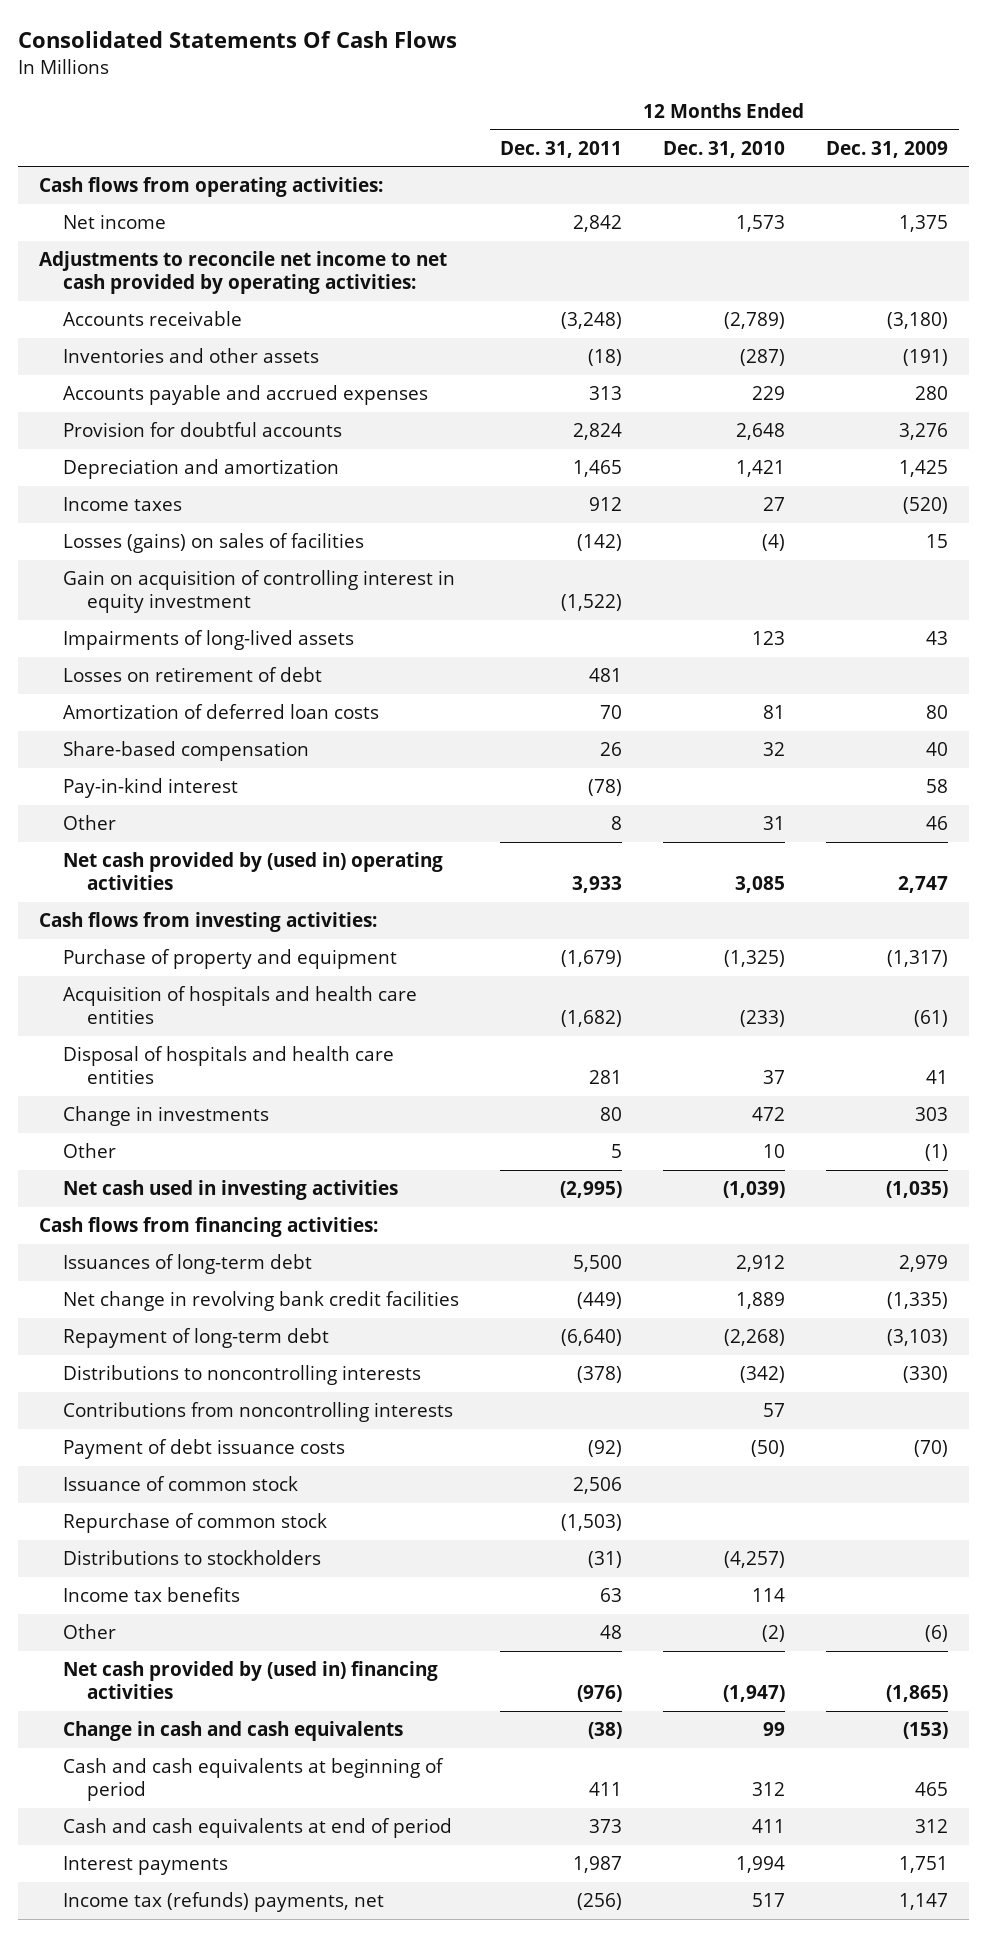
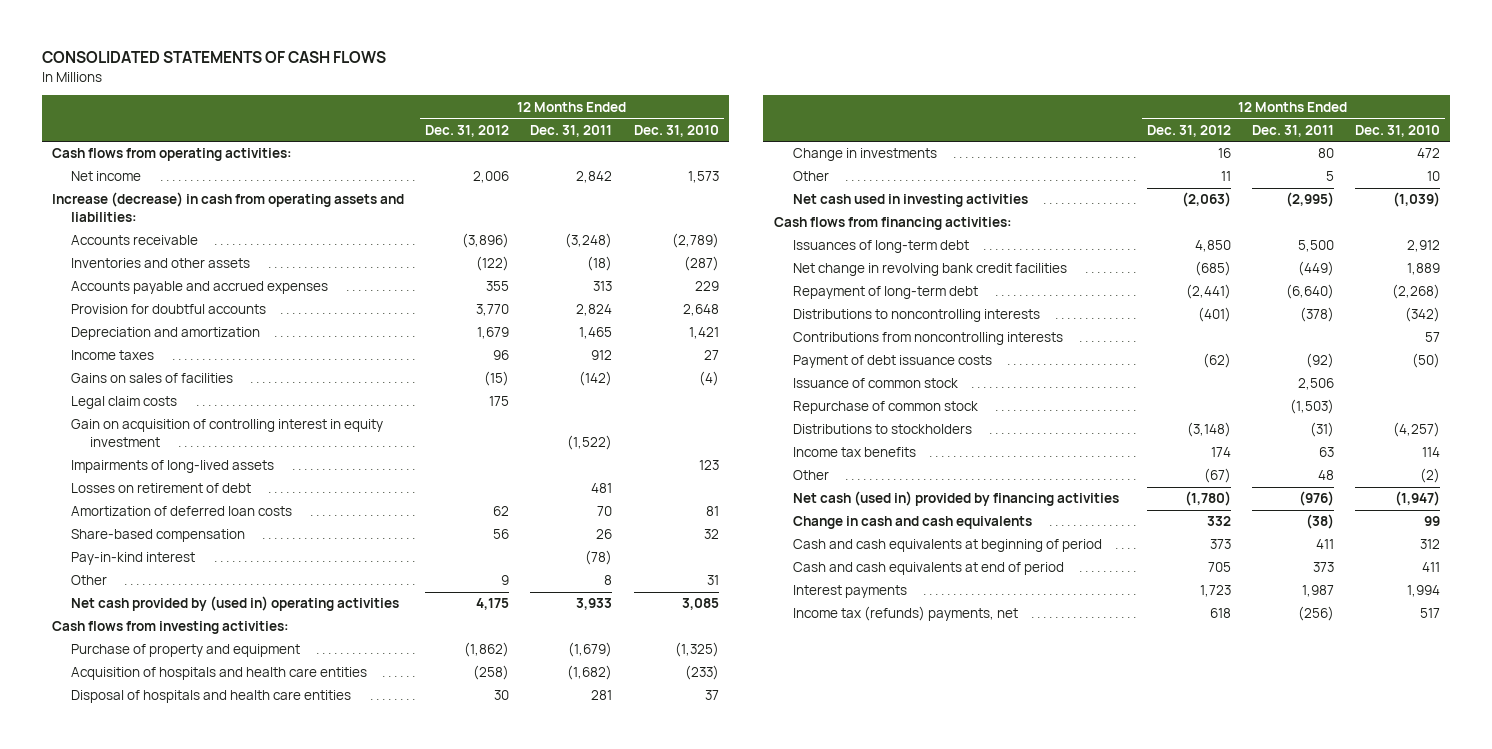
- Consolidated Statements Of Cash Flows
+ CONSOLIDATED STATEMENTS OF CASH FLOWS
- | 12 Months Ended Dec. 31, 2011 | 12 Months Ended Dec. 31, 2010 | 12 Months Ended Dec. 31, 2009
+ | 12 Months Ended Dec. 31, 2012 | 12 Months Ended Dec. 31, 2011 | 12 Months Ended Dec. 31, 2010
- Adjustments to reconcile net income to net cash provided by operating activities:
+ Increase (decrease) in cash from operating assets and liabilities:
- Losses (gains) on sales of facilities | (142) | (4) | 15
+ Gains on sales of facilities | (15) | (142) | (4)
+ Legal claim costs | 175 | |
- Net cash provided by (used in) financing activities | (976) | (1,947) | (1,865)
+ Net cash (used in) provided by financing activities | (1,780) | (976) | (1,947)

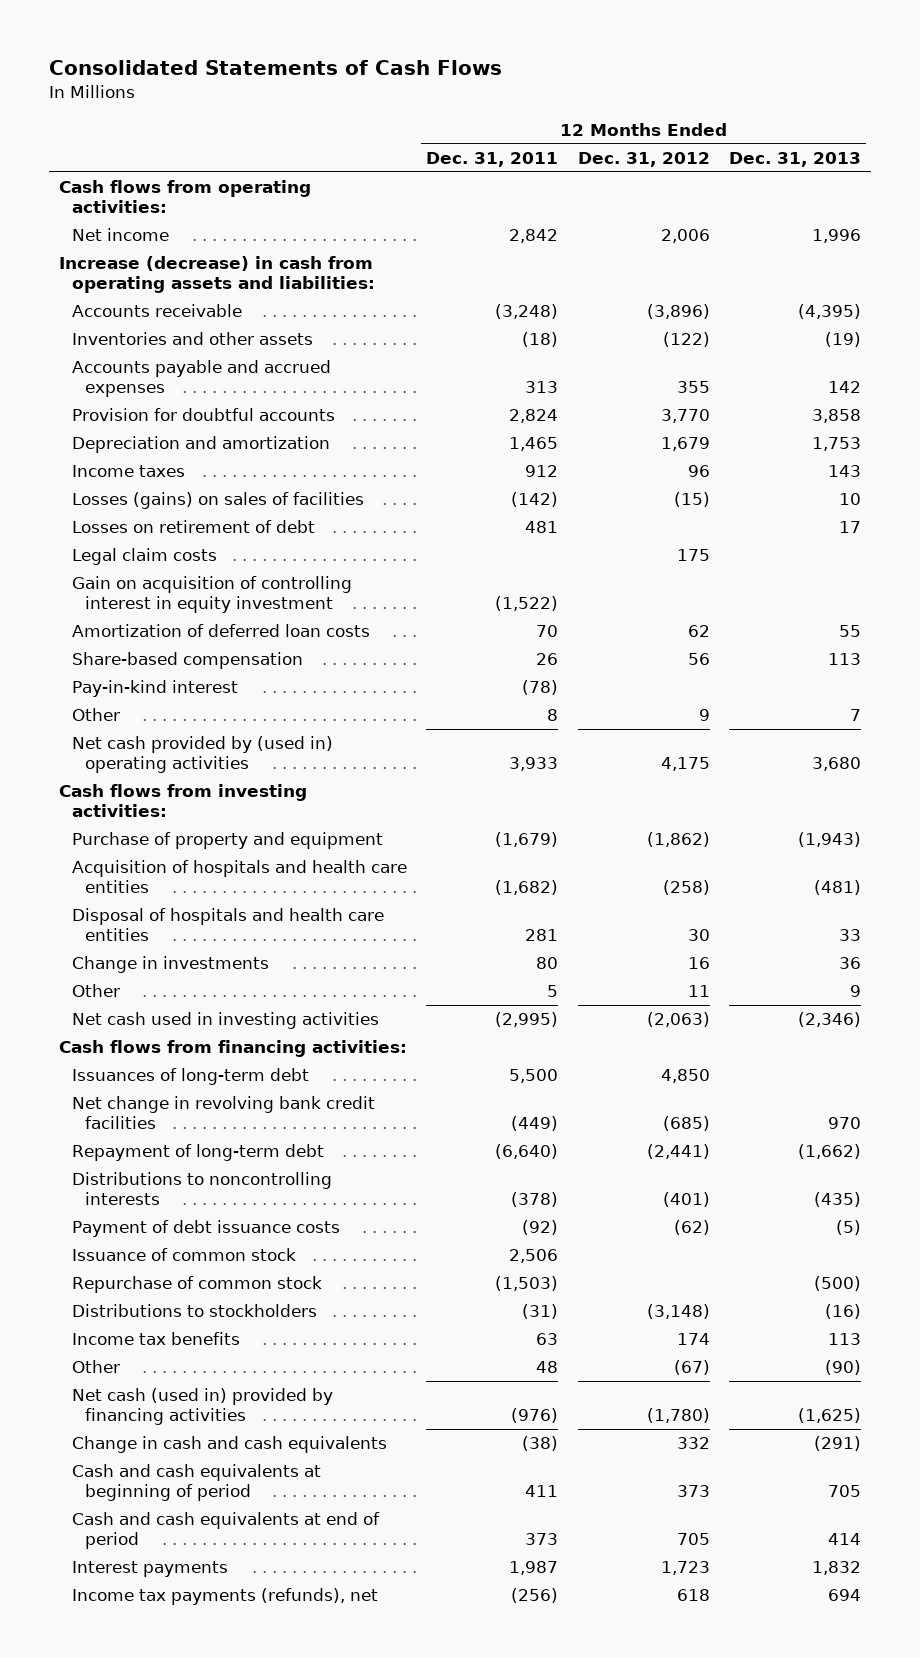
- CONSOLIDATED STATEMENTS OF CASH FLOWS
+ Consolidated Statements of Cash Flows
- | 12 Months Ended Dec. 31, 2012 | 12 Months Ended Dec. 31, 2011 | 12 Months Ended Dec. 31, 2010
+ | 12 Months Ended Dec. 31, 2011 | 12 Months Ended Dec. 31, 2012 | 12 Months Ended Dec. 31, 2013
- Gains on sales of facilities | (15) | (142) | (4)
+ Losses (gains) on sales of facilities | (142) | (15) | 10
moved up: Losses on retirement of debt | 481 | | 17
- Impairments of long-lived assets | | | 123
- Contributions from noncontrolling interests | | | 57
- Income tax (refunds) payments, net | 618 | (256) | 517
+ Income tax payments (refunds), net | (256) | 618 | 694

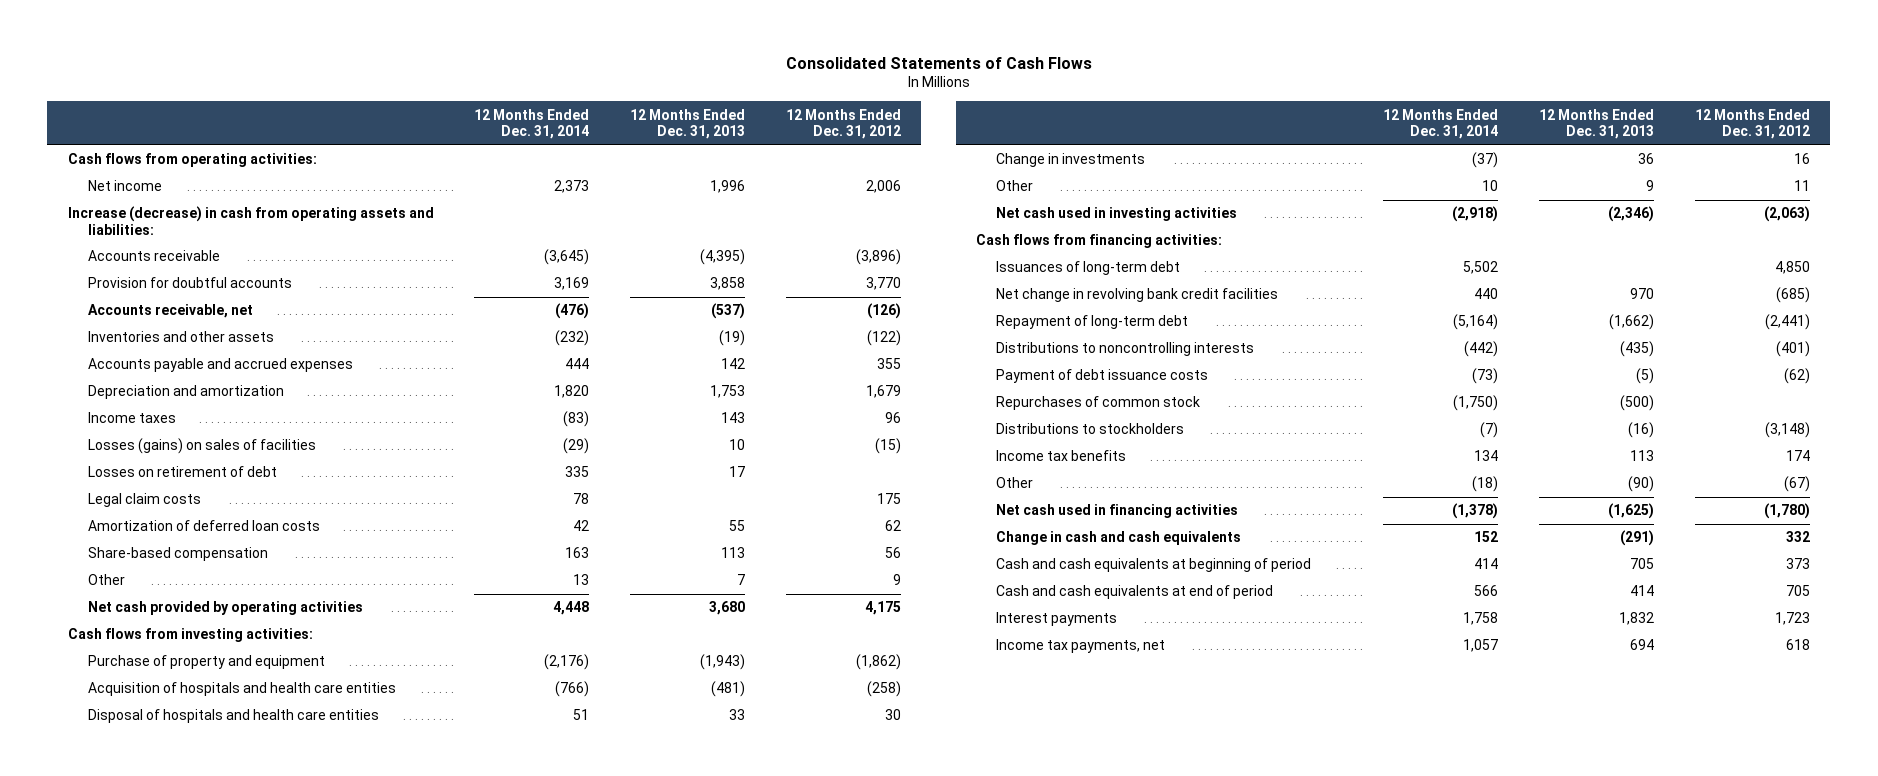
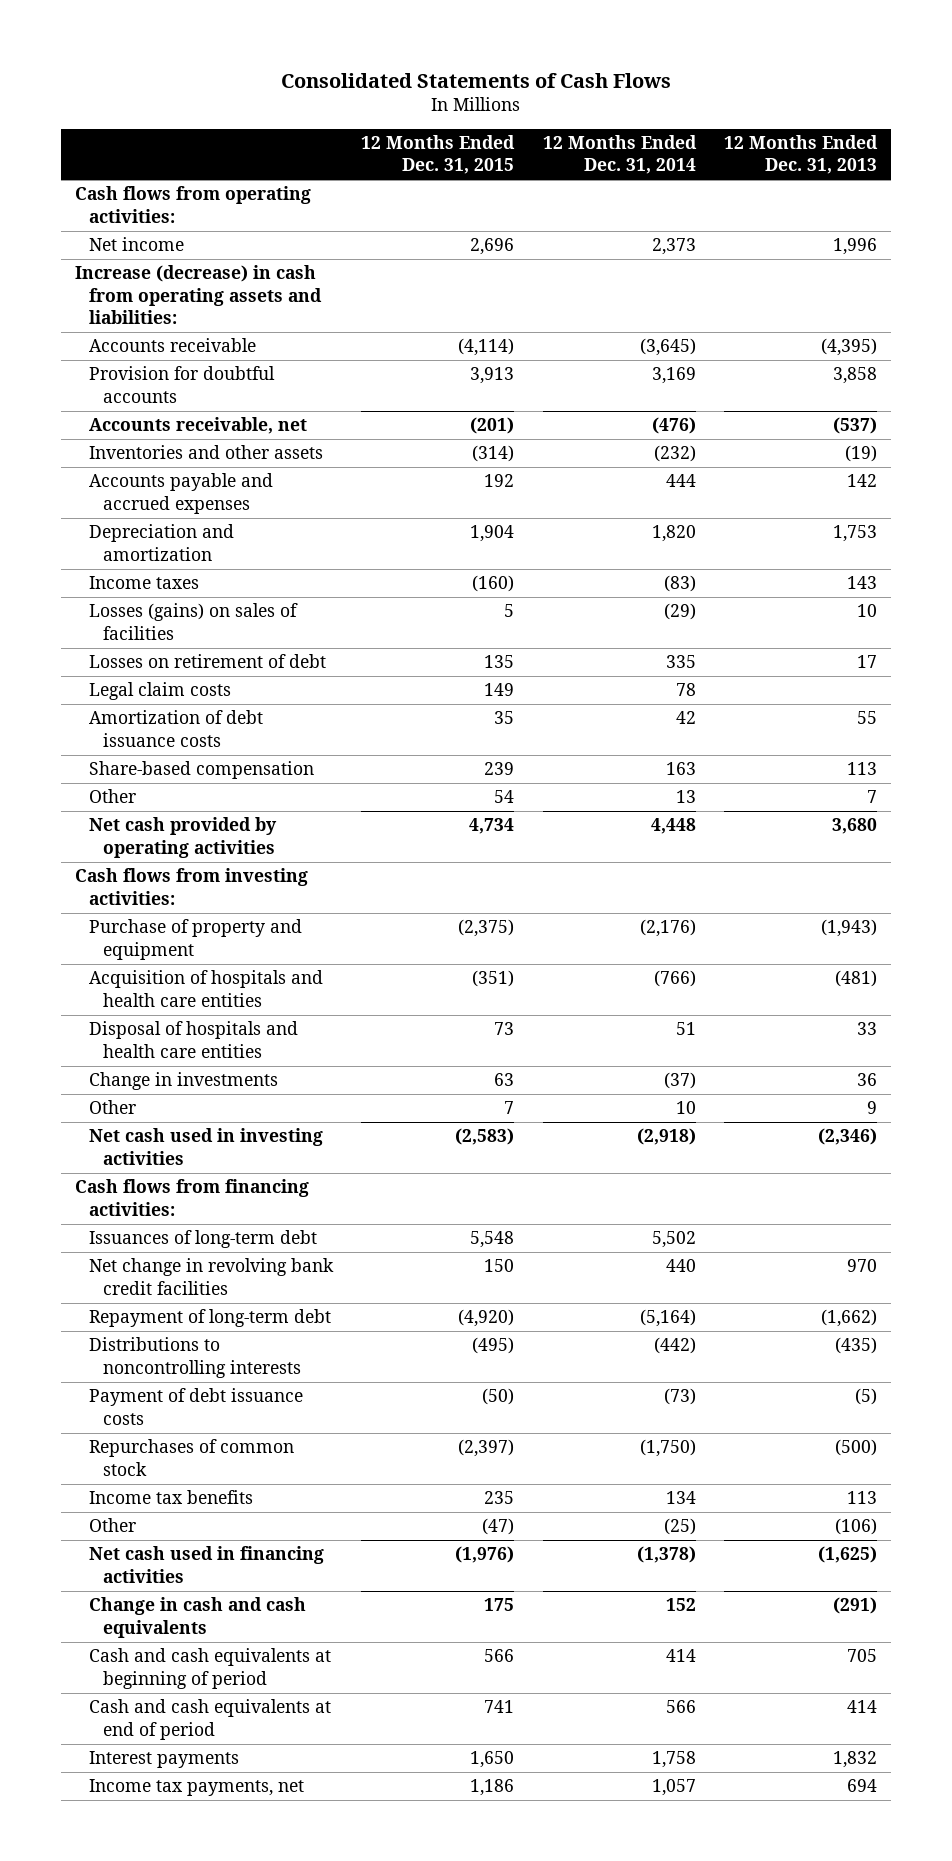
- | 12 Months Ended Dec. 31, 2014 | 12 Months Ended Dec. 31, 2013 | 12 Months Ended Dec. 31, 2012
+ | 12 Months Ended Dec. 31, 2015 | 12 Months Ended Dec. 31, 2014 | 12 Months Ended Dec. 31, 2013
- Amortization of deferred loan costs | 42 | 55 | 62
+ Amortization of debt issuance costs | 35 | 42 | 55
- Distributions to stockholders | (7) | (16) | (3,148)
- Other | (18) | (90) | (67)
+ Other | (47) | (25) | (106)

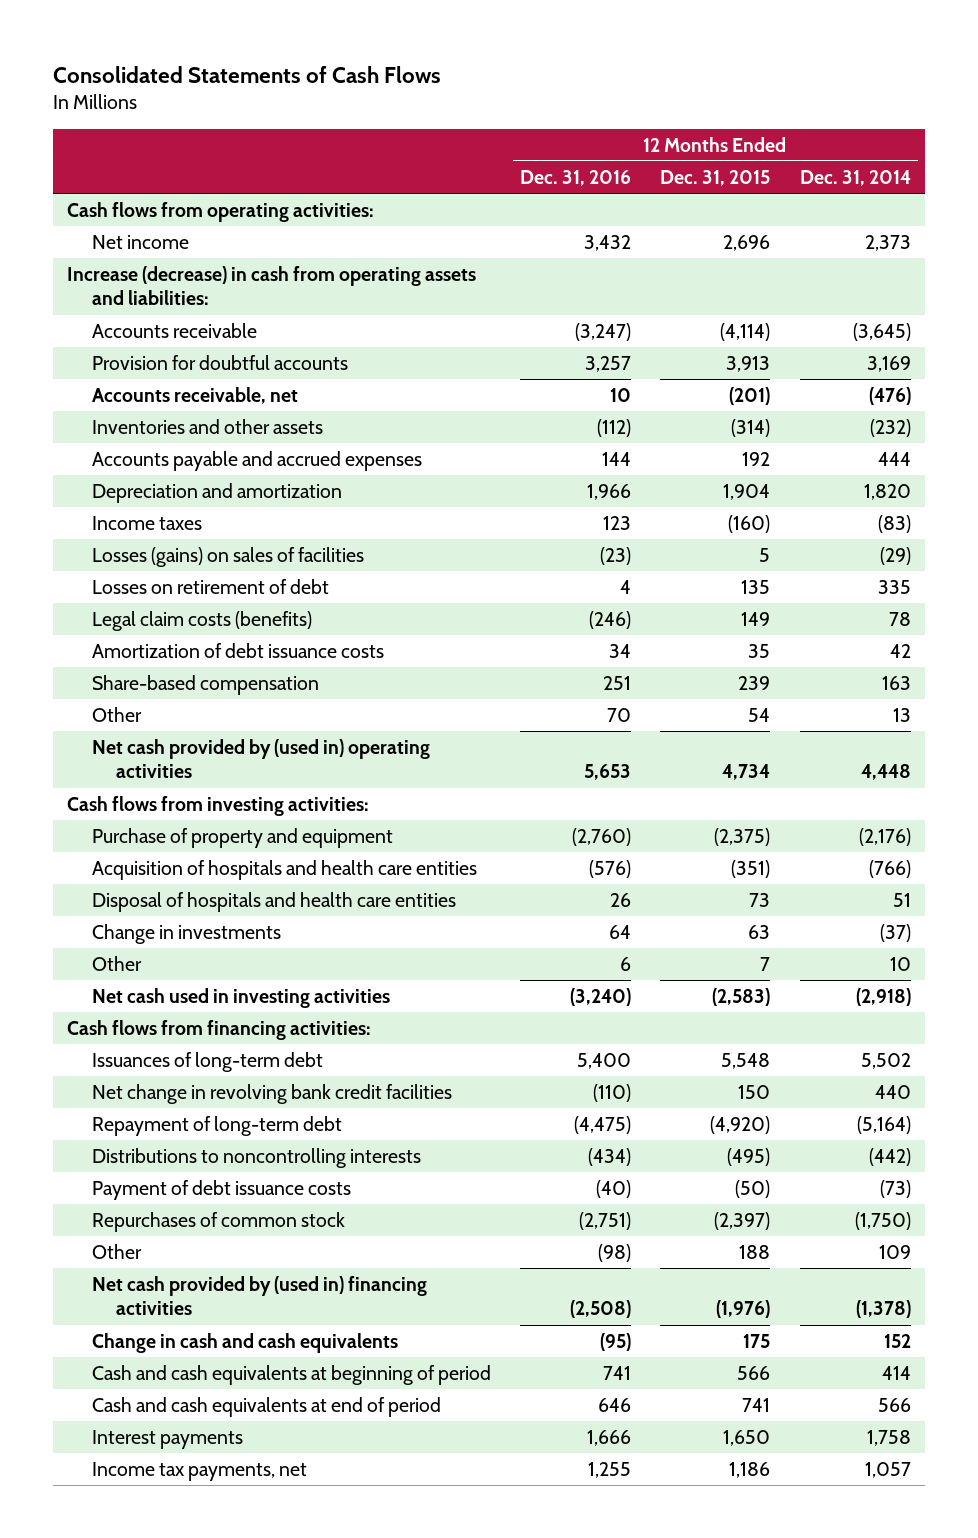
- | 12 Months Ended Dec. 31, 2015 | 12 Months Ended Dec. 31, 2014 | 12 Months Ended Dec. 31, 2013
+ | 12 Months Ended Dec. 31, 2016 | 12 Months Ended Dec. 31, 2015 | 12 Months Ended Dec. 31, 2014
- Legal claim costs | 149 | 78 |
+ Legal claim costs (benefits) | (246) | 149 | 78
- Net cash provided by operating activities | 4,734 | 4,448 | 3,680
+ Net cash provided by (used in) operating activities | 5,653 | 4,734 | 4,448
- Income tax benefits | 235 | 134 | 113
- Other | (47) | (25) | (106)
- Net cash used in financing activities | (1,976) | (1,378) | (1,625)
+ Other | (98) | 188 | 109
+ Net cash provided by (used in) financing activities | (2,508) | (1,976) | (1,378)

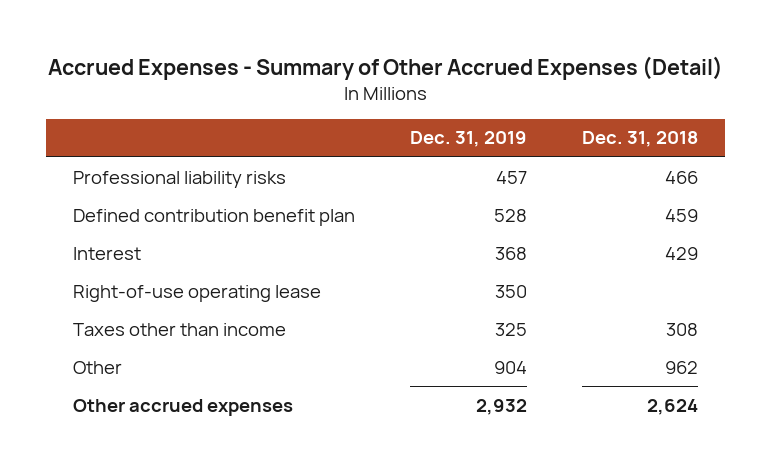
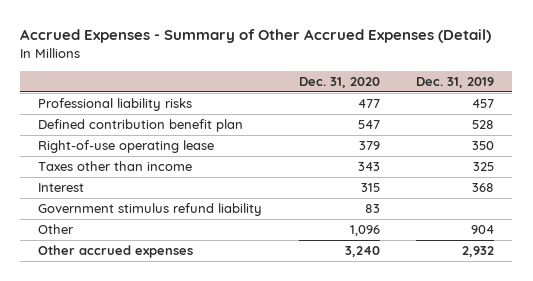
- | Dec. 31, 2019 | Dec. 31, 2018
+ | Dec. 31, 2020 | Dec. 31, 2019
moved down: Interest | 315 | 368
+ Government stimulus refund liability | 83 |

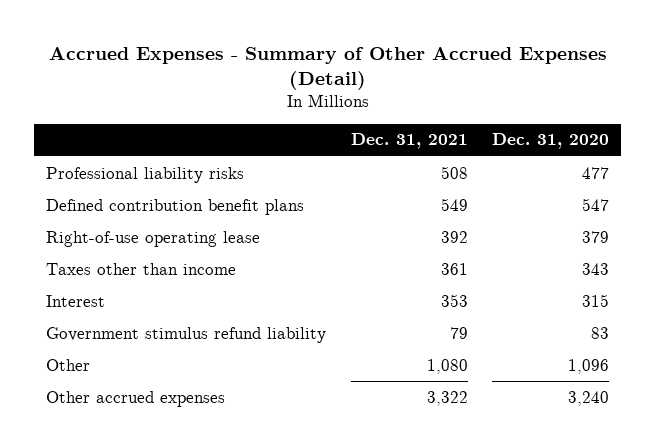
- | Dec. 31, 2020 | Dec. 31, 2019
+ | Dec. 31, 2021 | Dec. 31, 2020
- Defined contribution benefit plan | 547 | 528
+ Defined contribution benefit plans | 549 | 547

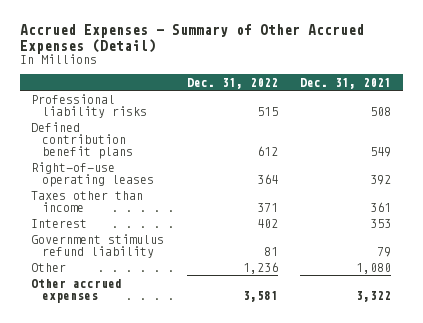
- | Dec. 31, 2021 | Dec. 31, 2020
+ | Dec. 31, 2022 | Dec. 31, 2021
- Right-of-use operating lease | 392 | 379
+ Right-of-use operating leases | 364 | 392

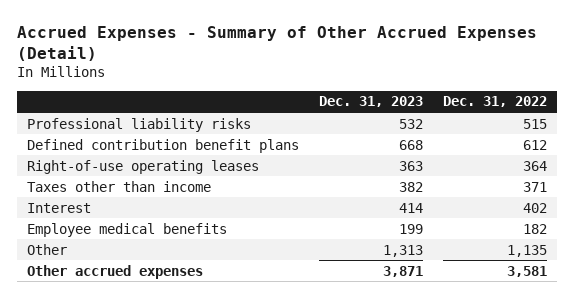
- | Dec. 31, 2022 | Dec. 31, 2021
+ | Dec. 31, 2023 | Dec. 31, 2022
- Government stimulus refund liability | 81 | 79
- Other | 1,236 | 1,080
+ Employee medical benefits | 199 | 182
+ Other | 1,313 | 1,135

